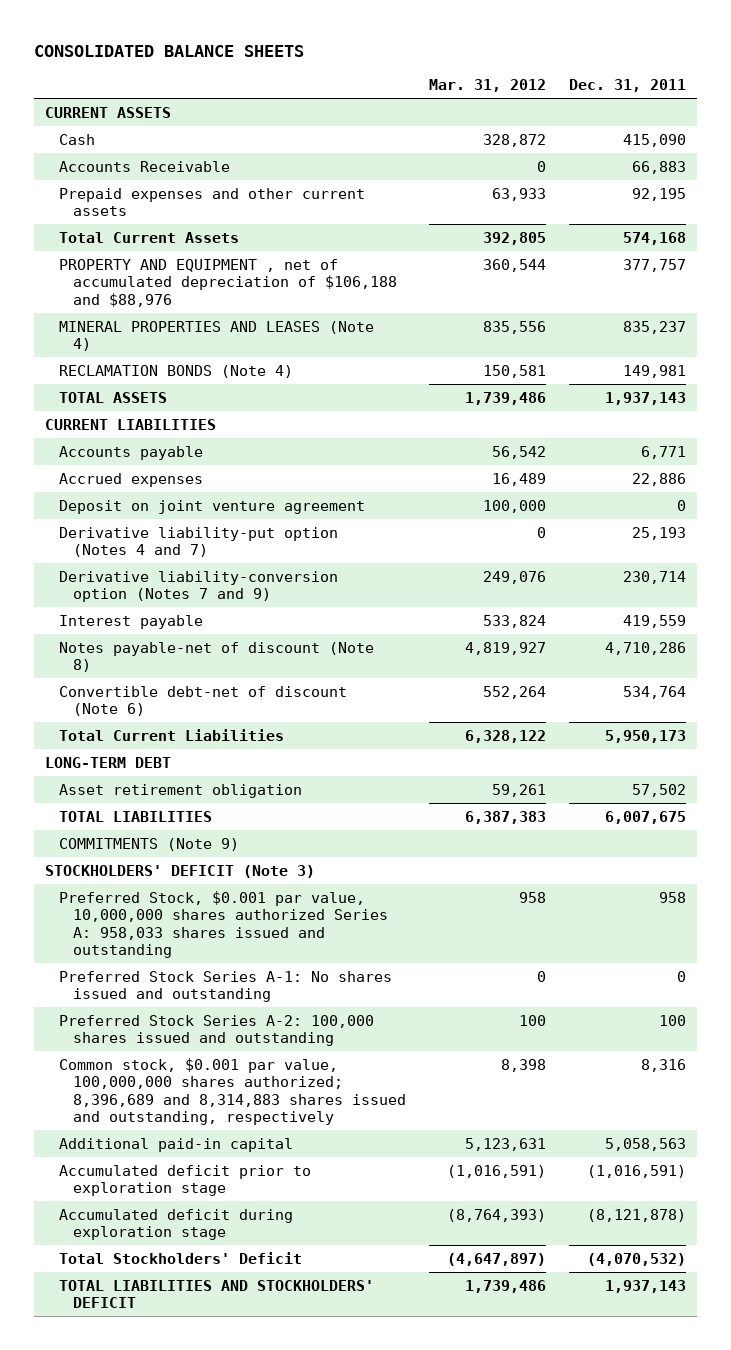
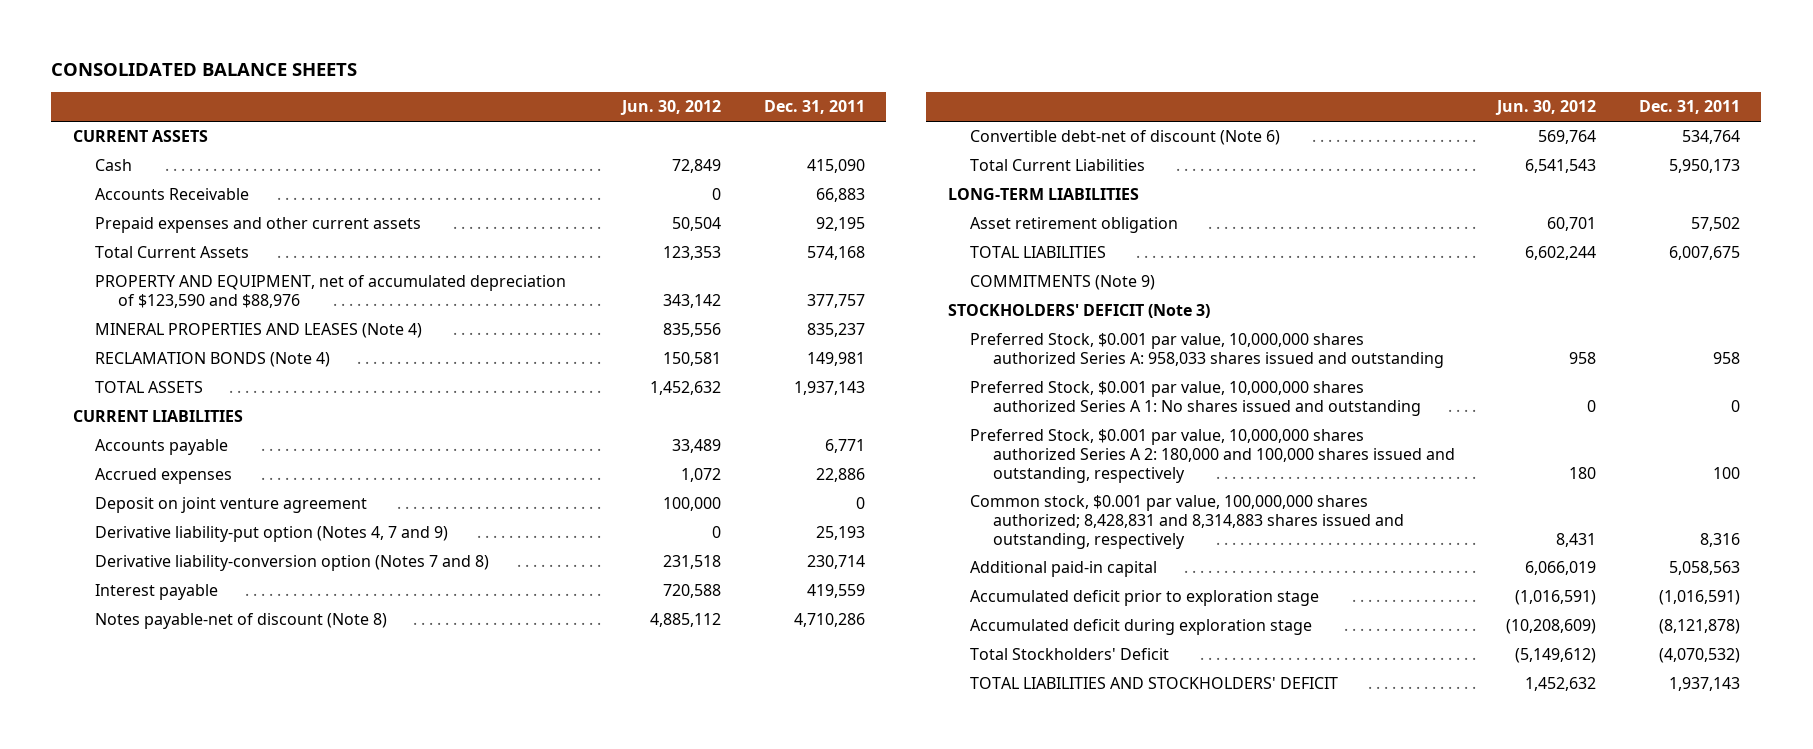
- | Mar. 31, 2012 | Dec. 31, 2011
+ | Jun. 30, 2012 | Dec. 31, 2011
- PROPERTY AND EQUIPMENT , net of accumulated depreciation of $106,188 and $88,976 | 360,544 | 377,757
+ PROPERTY AND EQUIPMENT, net of accumulated depreciation of $123,590 and $88,976 | 343,142 | 377,757
- Derivative liability-put option (Notes 4 and 7) | 0 | 25,193
- Derivative liability-conversion option (Notes 7 and 9) | 249,076 | 230,714
+ Derivative liability-put option (Notes 4, 7 and 9) | 0 | 25,193
+ Derivative liability-conversion option (Notes 7 and 8) | 231,518 | 230,714
- LONG-TERM DEBT
+ LONG-TERM LIABILITIES
- Preferred Stock Series A-1: No shares issued and outstanding | 0 | 0
- Preferred Stock Series A-2: 100,000 shares issued and outstanding | 100 | 100
- Common stock, $0.001 par value, 100,000,000 shares authorized; 8,396,689 and 8,314,883 shares issued and outstanding, respectively | 8,398 | 8,316
+ Preferred Stock, $0.001 par value, 10,000,000 shares authorized Series A 1: No shares issued and outstanding | 0 | 0
+ Preferred Stock, $0.001 par value, 10,000,000 shares authorized Series A 2: 180,000 and 100,000 shares issued and outstanding, respectively | 180 | 100
+ Common stock, $0.001 par value, 100,000,000 shares authorized; 8,428,831 and 8,314,883 shares issued and outstanding, respectively | 8,431 | 8,316

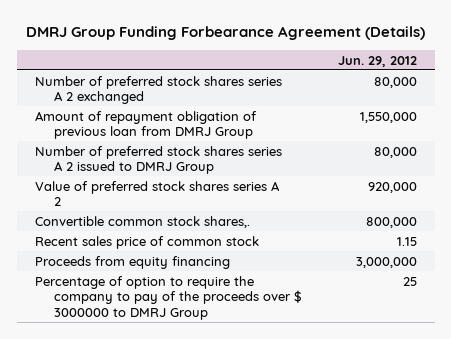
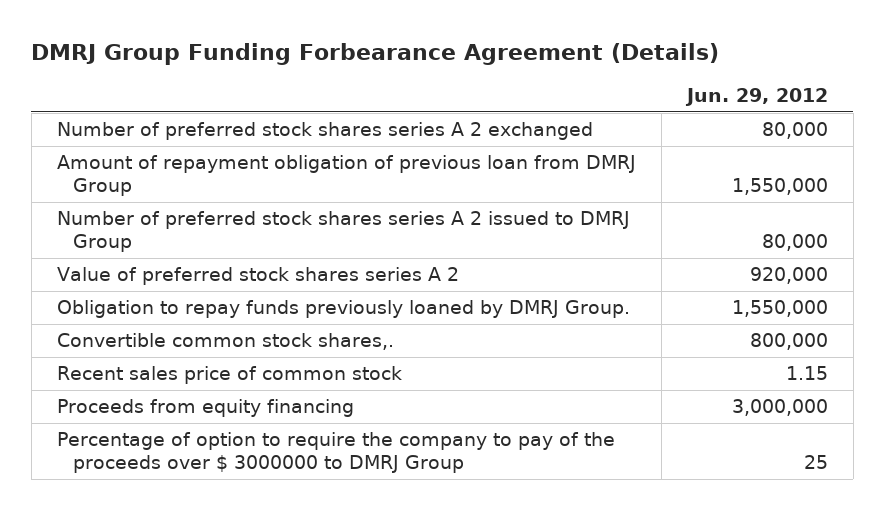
+ Obligation to repay funds previously loaned by DMRJ Group. | 1,550,000

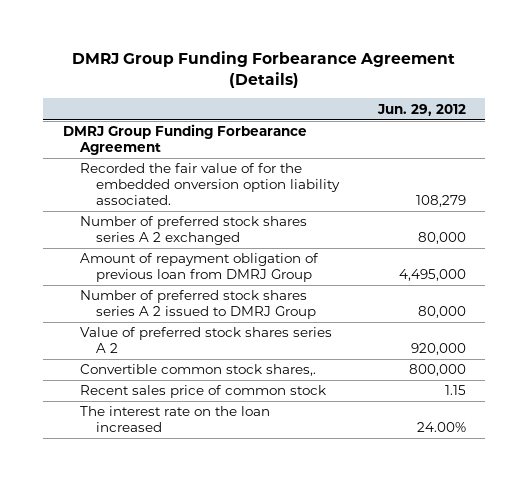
+ DMRJ Group Funding Forbearance Agreement
+ Recorded the fair value of for the embedded onversion option liability associated. | 108,279
- Amount of repayment obligation of previous loan from DMRJ Group | 1,550,000
+ Amount of repayment obligation of previous loan from DMRJ Group | 4,495,000
- Obligation to repay funds previously loaned by DMRJ Group. | 1,550,000
- Proceeds from equity financing | 3,000,000
- Percentage of option to require the company to pay of the proceeds over $ 3000000 to DMRJ Group | 25
+ The interest rate on the loan increased | 24.00%

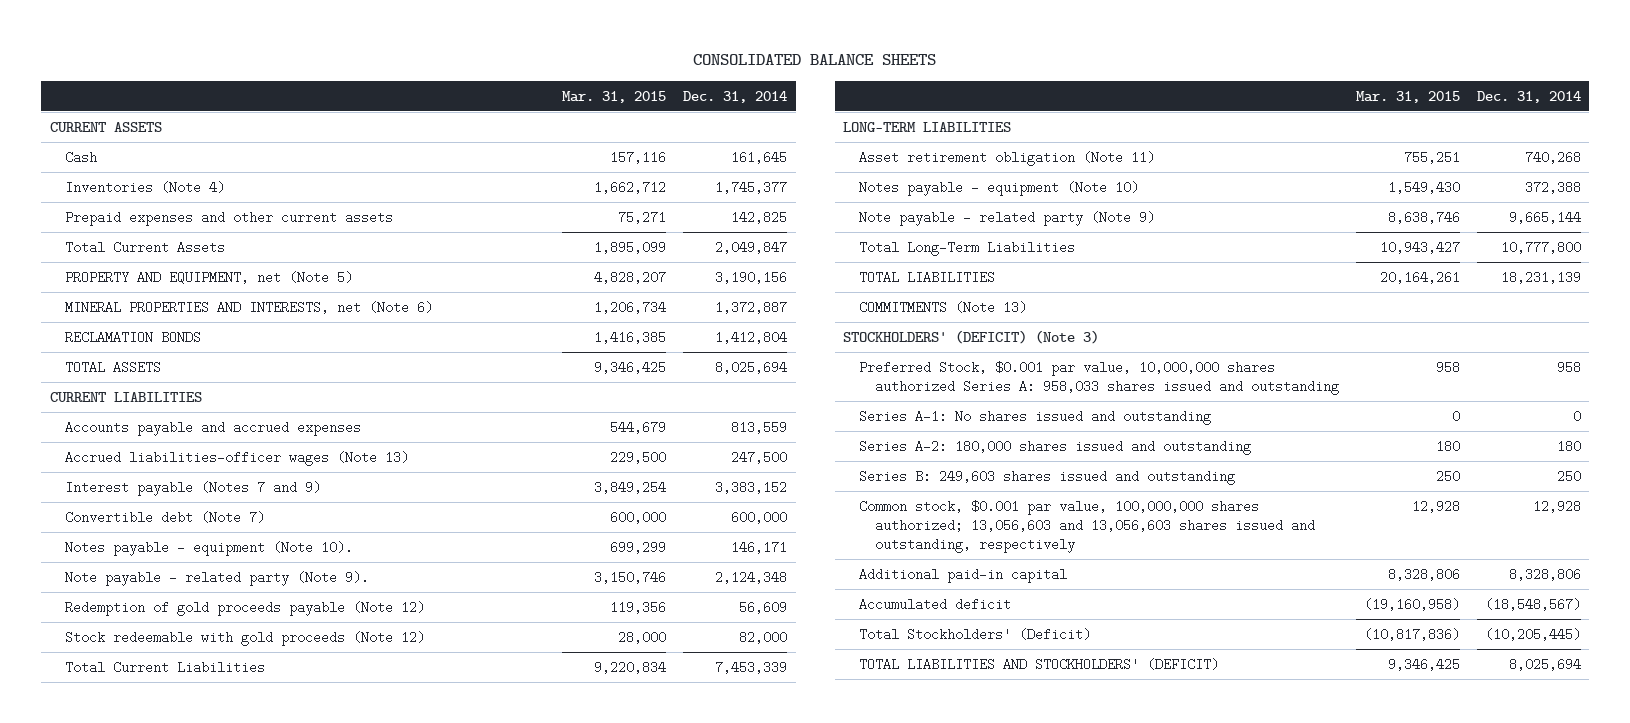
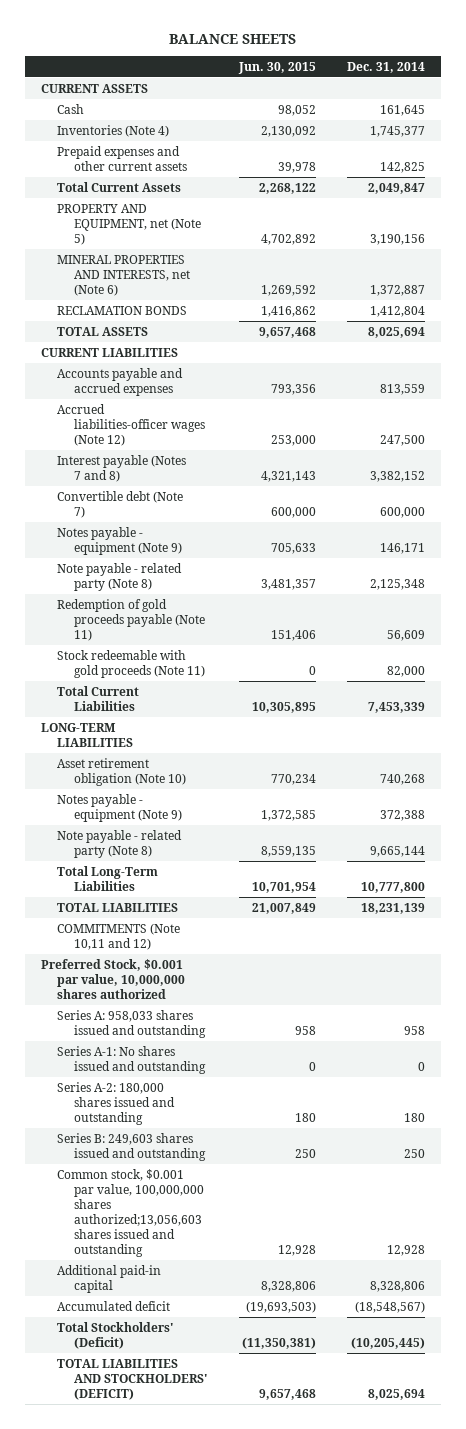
- CONSOLIDATED BALANCE SHEETS
+ BALANCE SHEETS
- | Mar. 31, 2015 | Dec. 31, 2014
+ | Jun. 30, 2015 | Dec. 31, 2014
- Accrued liabilities-officer wages (Note 13) | 229,500 | 247,500
- Interest payable (Notes 7 and 9) | 3,849,254 | 3,383,152
+ Accrued liabilities-officer wages (Note 12) | 253,000 | 247,500
+ Interest payable (Notes 7 and 8) | 4,321,143 | 3,382,152
- Notes payable - equipment (Note 10). | 699,299 | 146,171
- Note payable - related party (Note 9). | 3,150,746 | 2,124,348
- Redemption of gold proceeds payable (Note 12) | 119,356 | 56,609
- Stock redeemable with gold proceeds (Note 12) | 28,000 | 82,000
+ Notes payable - equipment (Note 9) | 705,633 | 146,171
+ Note payable - related party (Note 8) | 3,481,357 | 2,125,348
+ Redemption of gold proceeds payable (Note 11) | 151,406 | 56,609
+ Stock redeemable with gold proceeds (Note 11) | 0 | 82,000
- Asset retirement obligation (Note 11) | 755,251 | 740,268
- Notes payable - equipment (Note 10) | 1,549,430 | 372,388
- Note payable - related party (Note 9) | 8,638,746 | 9,665,144
+ Asset retirement obligation (Note 10) | 770,234 | 740,268
+ Notes payable - equipment (Note 9) | 1,372,585 | 372,388
+ Note payable - related party (Note 8) | 8,559,135 | 9,665,144
- COMMITMENTS (Note 13)
- STOCKHOLDERS' (DEFICIT) (Note 3)
- Preferred Stock, $0.001 par value, 10,000,000 shares authorized Series A: 958,033 shares issued and outstanding | 958 | 958
+ COMMITMENTS (Note 10,11 and 12)
+ Preferred Stock, $0.001 par value, 10,000,000 shares authorized
+ Series A: 958,033 shares issued and outstanding | 958 | 958
- Common stock, $0.001 par value, 100,000,000 shares authorized; 13,056,603 and 13,056,603 shares issued and outstanding, respectively | 12,928 | 12,928
+ Common stock, $0.001 par value, 100,000,000 shares authorized;13,056,603 shares issued and outstanding | 12,928 | 12,928

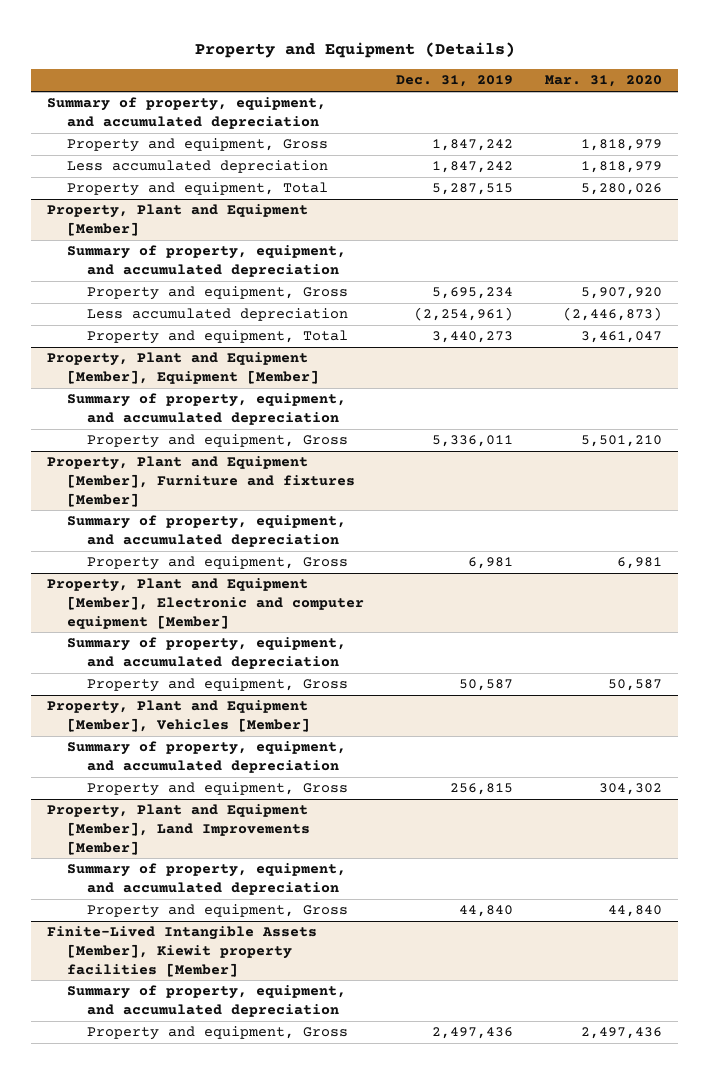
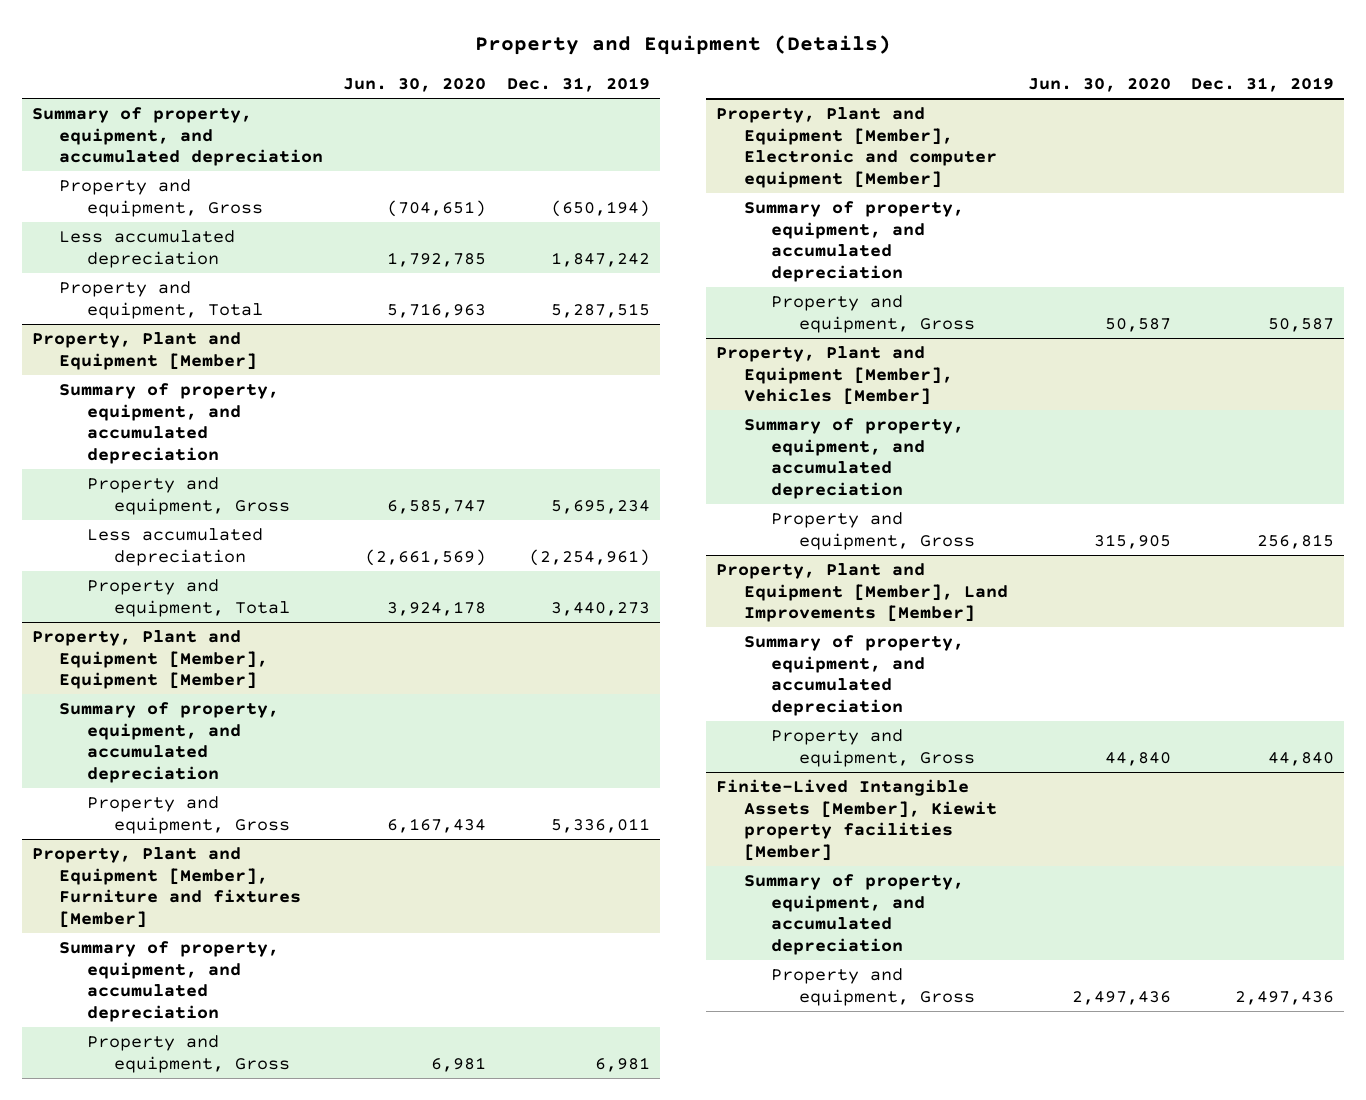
- | Dec. 31, 2019 | Mar. 31, 2020
+ | Jun. 30, 2020 | Dec. 31, 2019
- Property and equipment, Gross | 1,847,242 | 1,818,979
+ Property and equipment, Gross | (704,651) | (650,194)

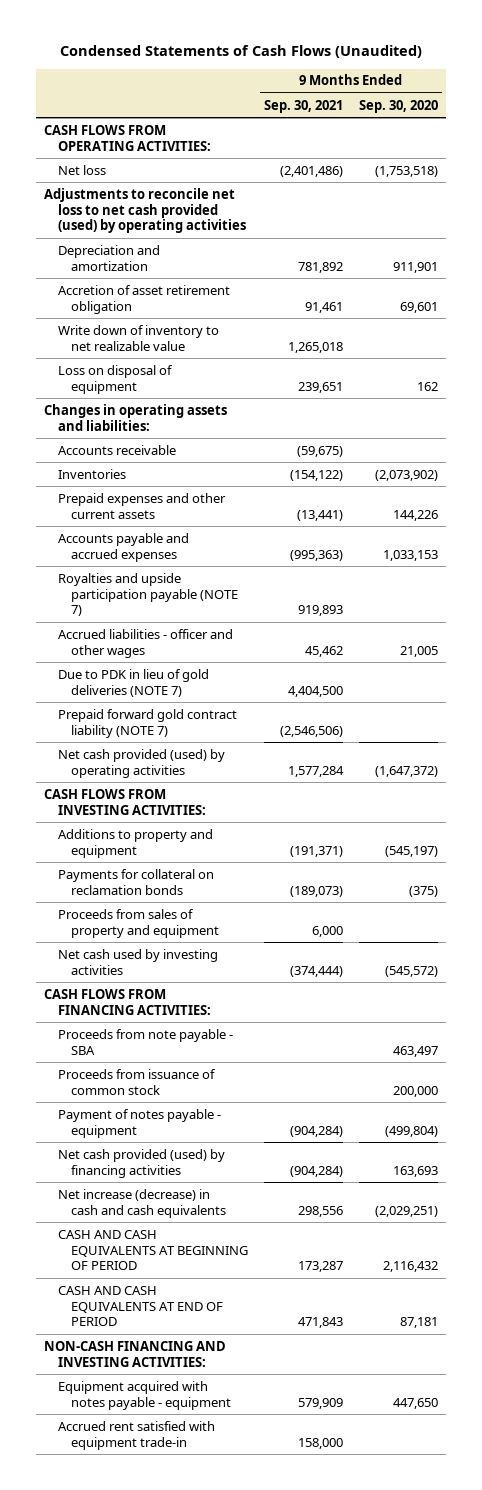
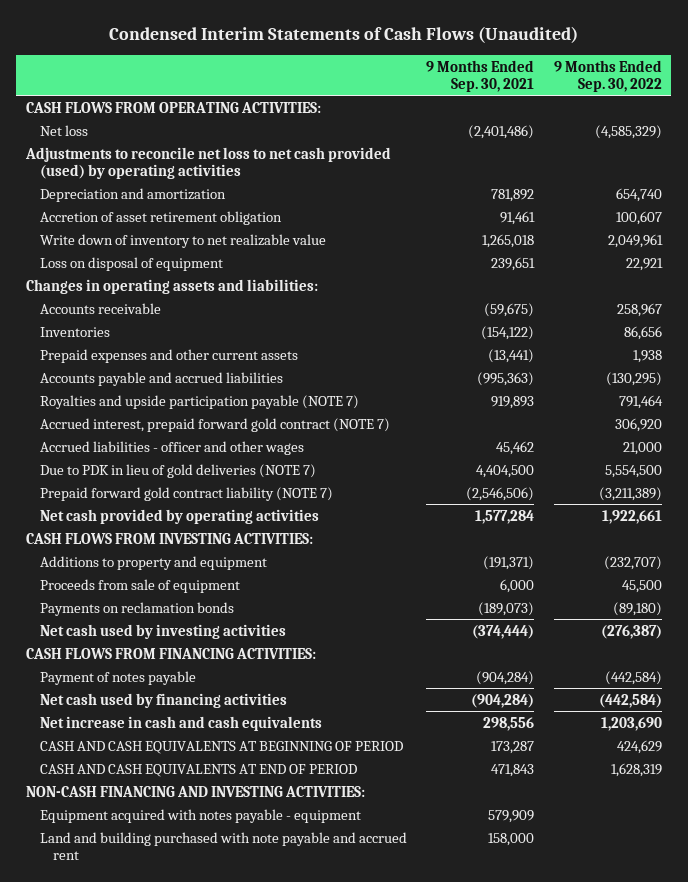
- Condensed Statements of Cash Flows (Unaudited)
+ Condensed Interim Statements of Cash Flows (Unaudited)
- | 9 Months Ended Sep. 30, 2021 | 9 Months Ended Sep. 30, 2020
+ | 9 Months Ended Sep. 30, 2021 | 9 Months Ended Sep. 30, 2022
- Accounts payable and accrued expenses | (995,363) | 1,033,153
+ Accounts payable and accrued liabilities | (995,363) | (130,295)
+ Accrued interest, prepaid forward gold contract (NOTE 7) | | 306,920
- Net cash provided (used) by operating activities | 1,577,284 | (1,647,372)
+ Net cash provided by operating activities | 1,577,284 | 1,922,661
- Payments for collateral on reclamation bonds | (189,073) | (375)
- Proceeds from sales of property and equipment | 6,000 |
+ Proceeds from sale of equipment | 6,000 | 45,500
+ Payments on reclamation bonds | (189,073) | (89,180)
- Proceeds from note payable - SBA | | 463,497
- Proceeds from issuance of common stock | | 200,000
- Payment of notes payable - equipment | (904,284) | (499,804)
- Net cash provided (used) by financing activities | (904,284) | 163,693
- Net increase (decrease) in cash and cash equivalents | 298,556 | (2,029,251)
+ Payment of notes payable | (904,284) | (442,584)
+ Net cash used by financing activities | (904,284) | (442,584)
+ Net increase in cash and cash equivalents | 298,556 | 1,203,690
- Accrued rent satisfied with equipment trade-in | 158,000 |
+ Land and building purchased with note payable and accrued rent | 158,000 |

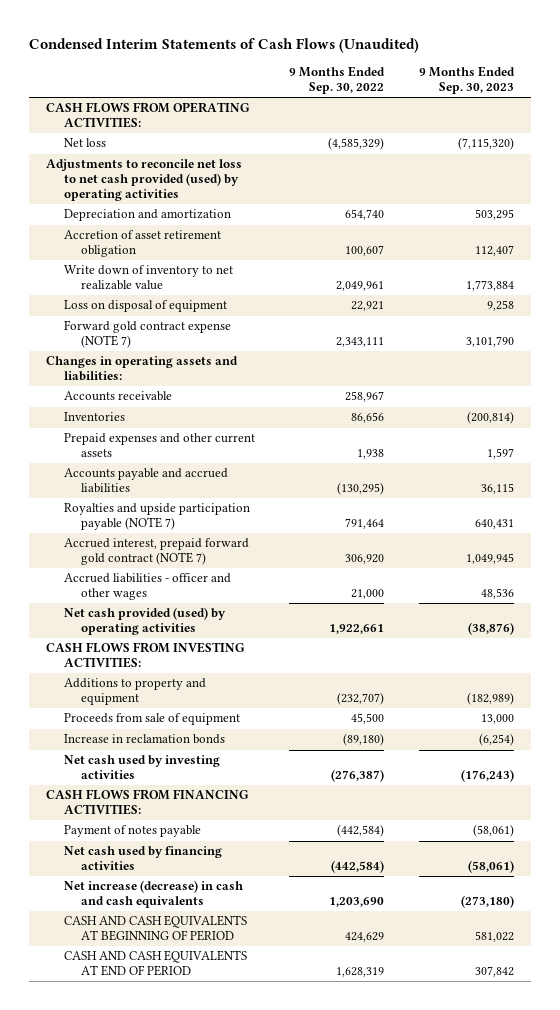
- | 9 Months Ended Sep. 30, 2021 | 9 Months Ended Sep. 30, 2022
+ | 9 Months Ended Sep. 30, 2022 | 9 Months Ended Sep. 30, 2023
+ Forward gold contract expense (NOTE 7) | 2,343,111 | 3,101,790
- Due to PDK in lieu of gold deliveries (NOTE 7) | 4,404,500 | 5,554,500
- Prepaid forward gold contract liability (NOTE 7) | (2,546,506) | (3,211,389)
- Net cash provided by operating activities | 1,577,284 | 1,922,661
+ Net cash provided (used) by operating activities | 1,922,661 | (38,876)
- Payments on reclamation bonds | (189,073) | (89,180)
+ Increase in reclamation bonds | (89,180) | (6,254)
- Net increase in cash and cash equivalents | 298,556 | 1,203,690
+ Net increase (decrease) in cash and cash equivalents | 1,203,690 | (273,180)
- NON-CASH FINANCING AND INVESTING ACTIVITIES:
- Equipment acquired with notes payable - equipment | 579,909 |
- Land and building purchased with note payable and accrued rent | 158,000 |

